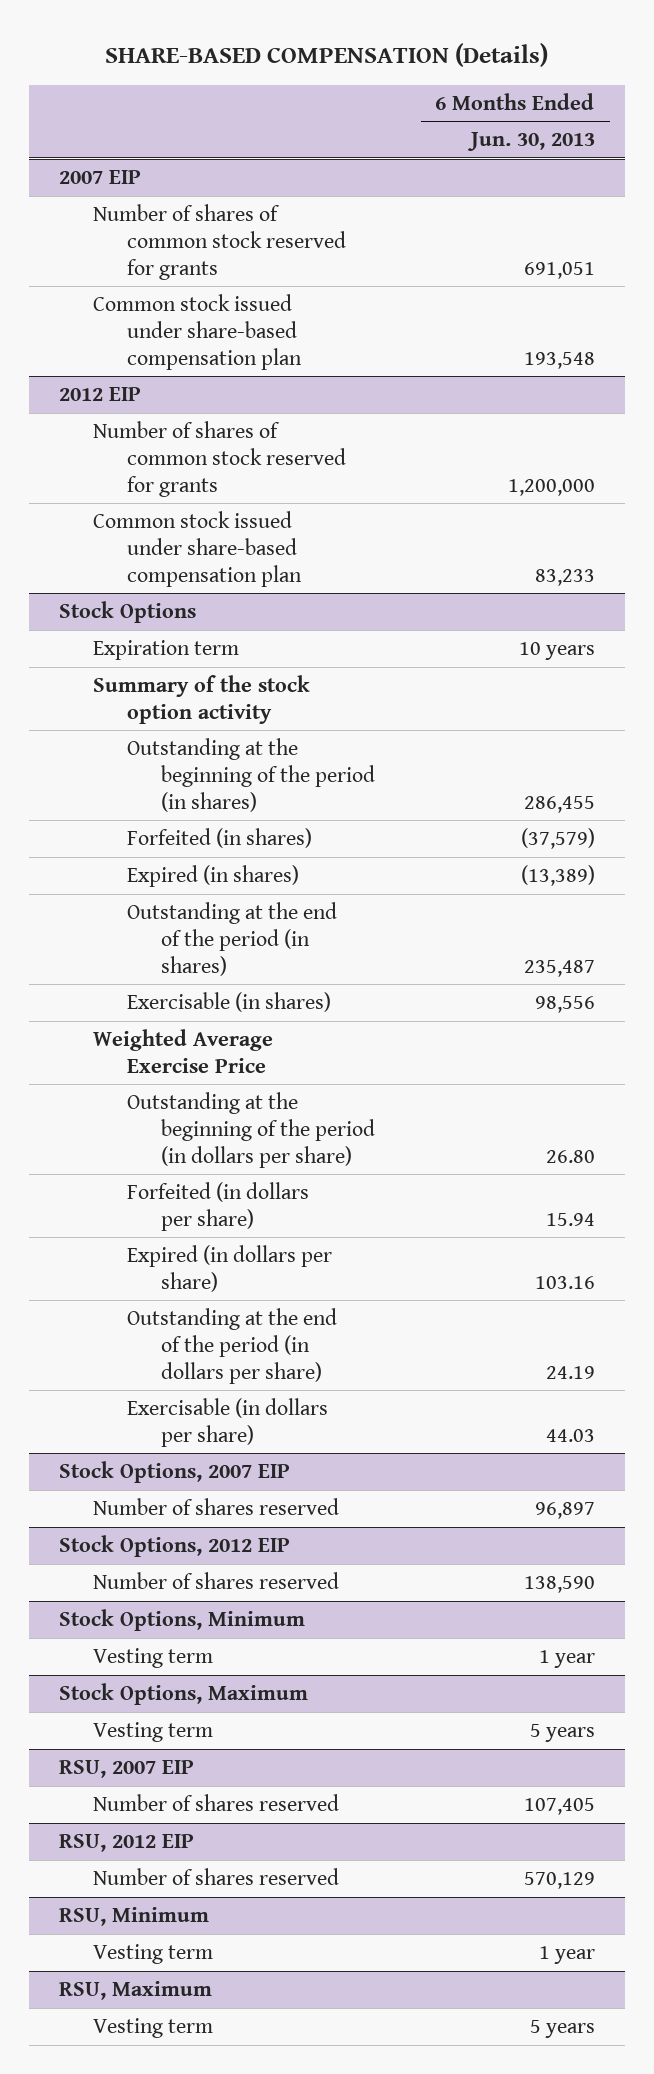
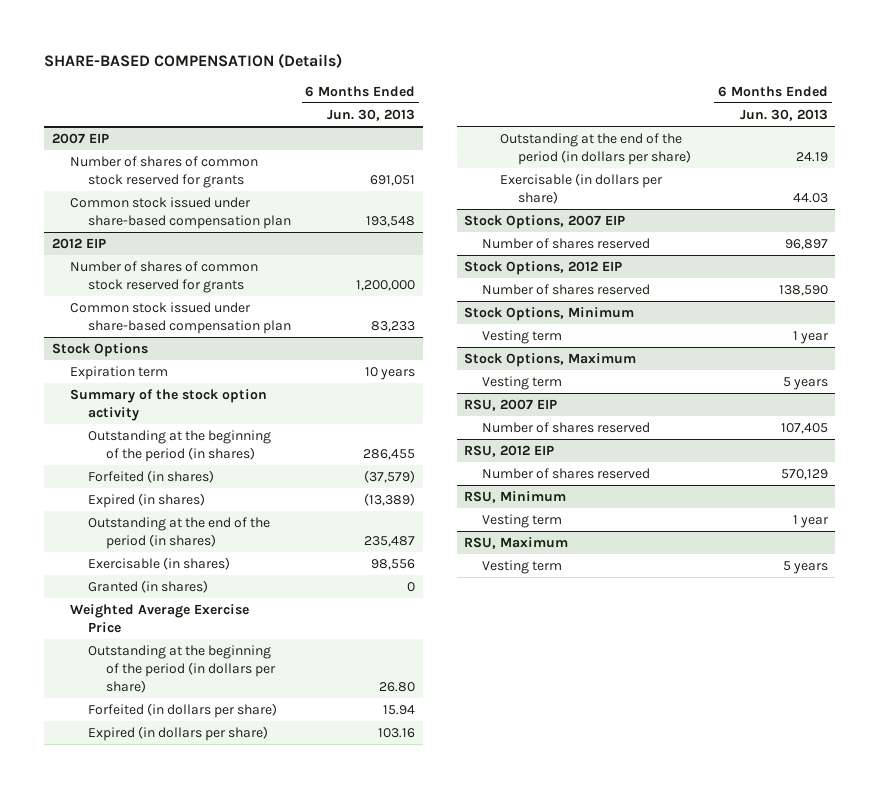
@ Stock Options
+ Granted (in shares) | 0

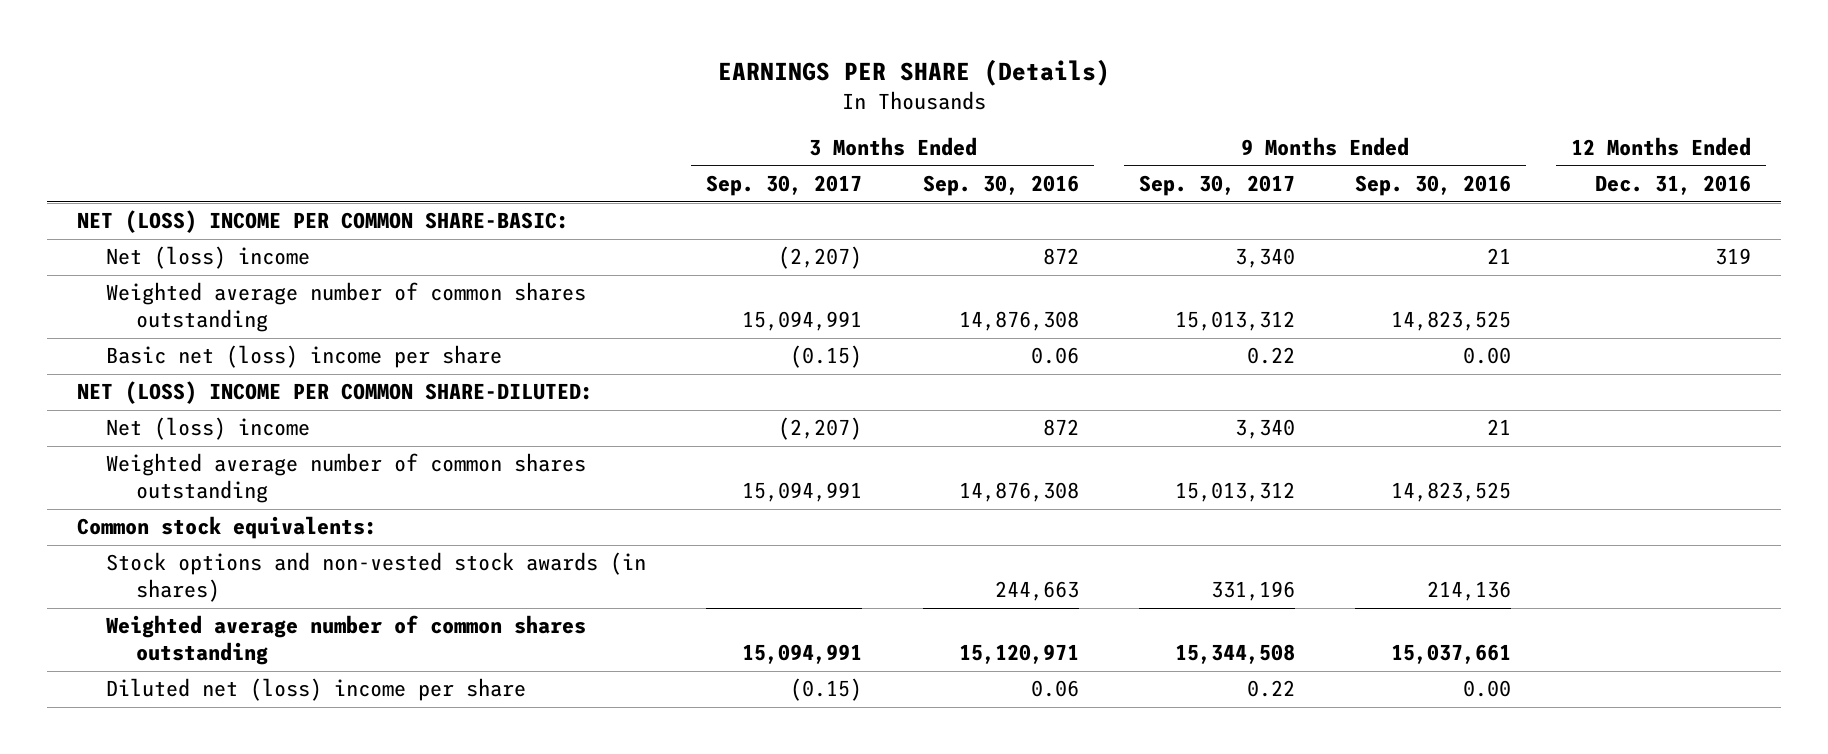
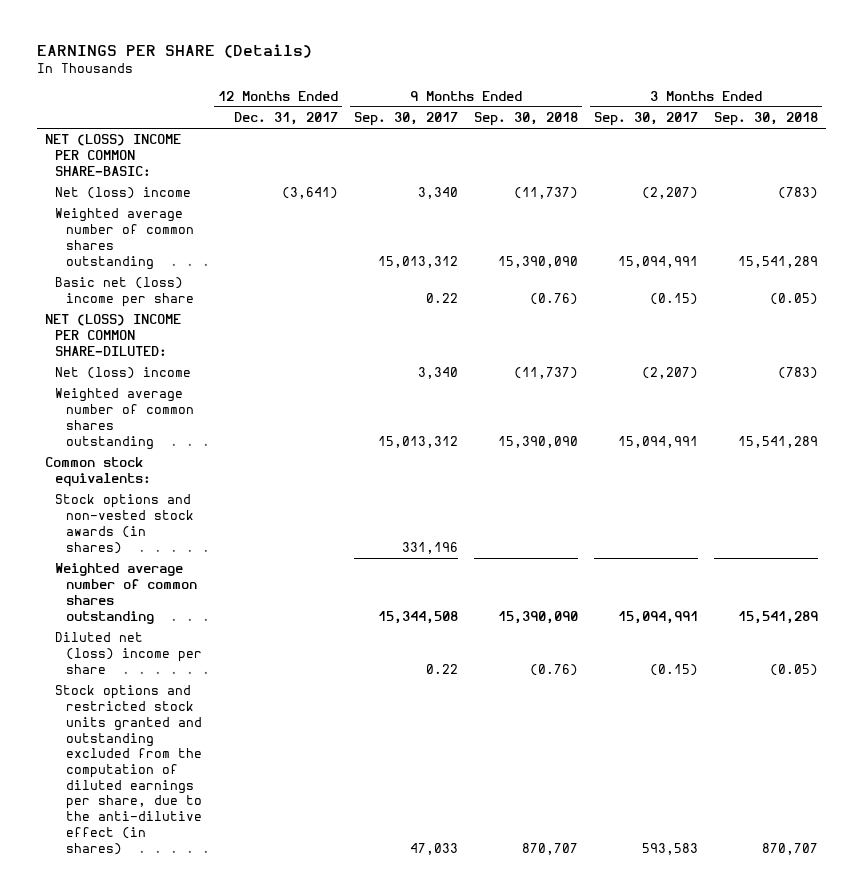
- | 3 Months Ended Sep. 30, 2017 | 3 Months Ended Sep. 30, 2016 | 9 Months Ended Sep. 30, 2017 | 9 Months Ended Sep. 30, 2016 | 12 Months Ended Dec. 31, 2016
+ | 12 Months Ended Dec. 31, 2017 | 9 Months Ended Sep. 30, 2017 | 9 Months Ended Sep. 30, 2018 | 3 Months Ended Sep. 30, 2017 | 3 Months Ended Sep. 30, 2018
+ Stock options and restricted stock units granted and outstanding excluded from the computation of diluted earnings per share, due to the anti-dilutive effect (in shares) | | 47,033 | 870,707 | 593,583 | 870,707

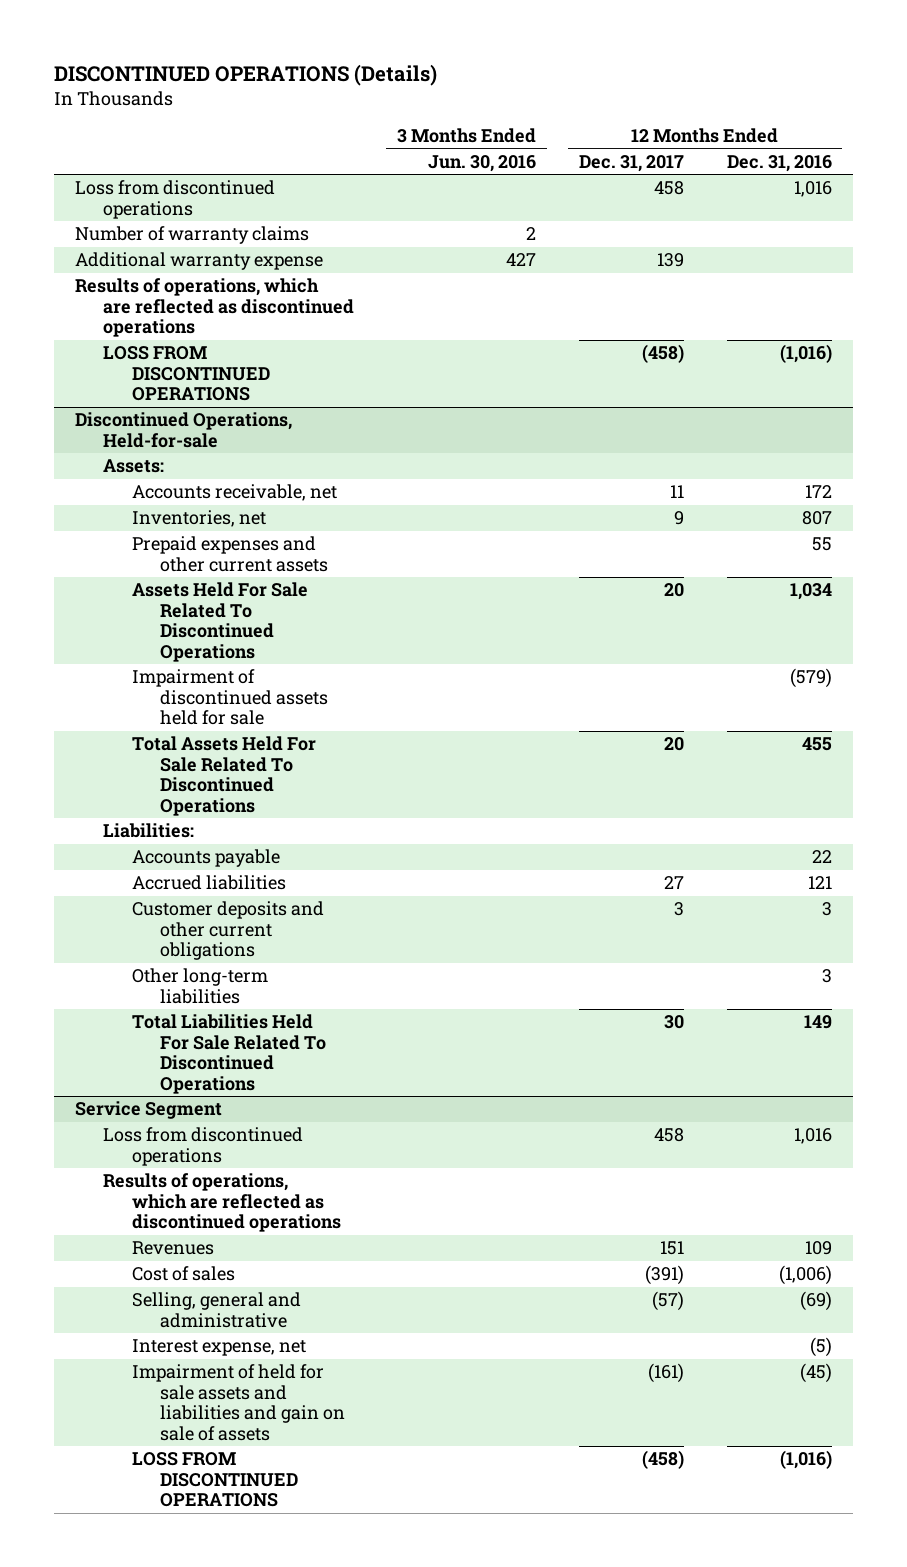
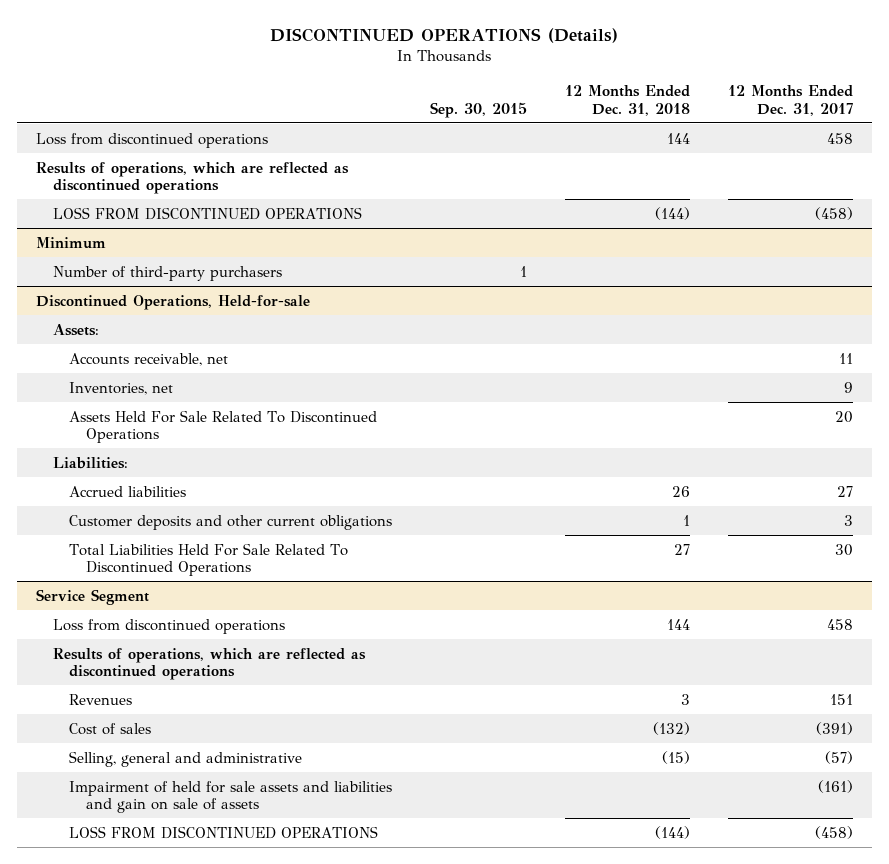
- | 3 Months Ended Jun. 30, 2016 | 12 Months Ended Dec. 31, 2017 | 12 Months Ended Dec. 31, 2016
+ | Sep. 30, 2015 | 12 Months Ended Dec. 31, 2018 | 12 Months Ended Dec. 31, 2017
- Number of warranty claims | 2 | |
- Additional warranty expense | 427 | 139 |
+ Minimum
+ Number of third-party purchasers | 1 | |
@ Discontinued Operations, Held-for-sale
- Prepaid expenses and other current assets | | | 55
- Impairment of discontinued assets held for sale | | | (579)
- Total Assets Held For Sale Related To Discontinued Operations | | 20 | 455
- Accounts payable | | | 22
- Other long-term liabilities | | | 3
@ Service Segment
- Interest expense, net | | | (5)

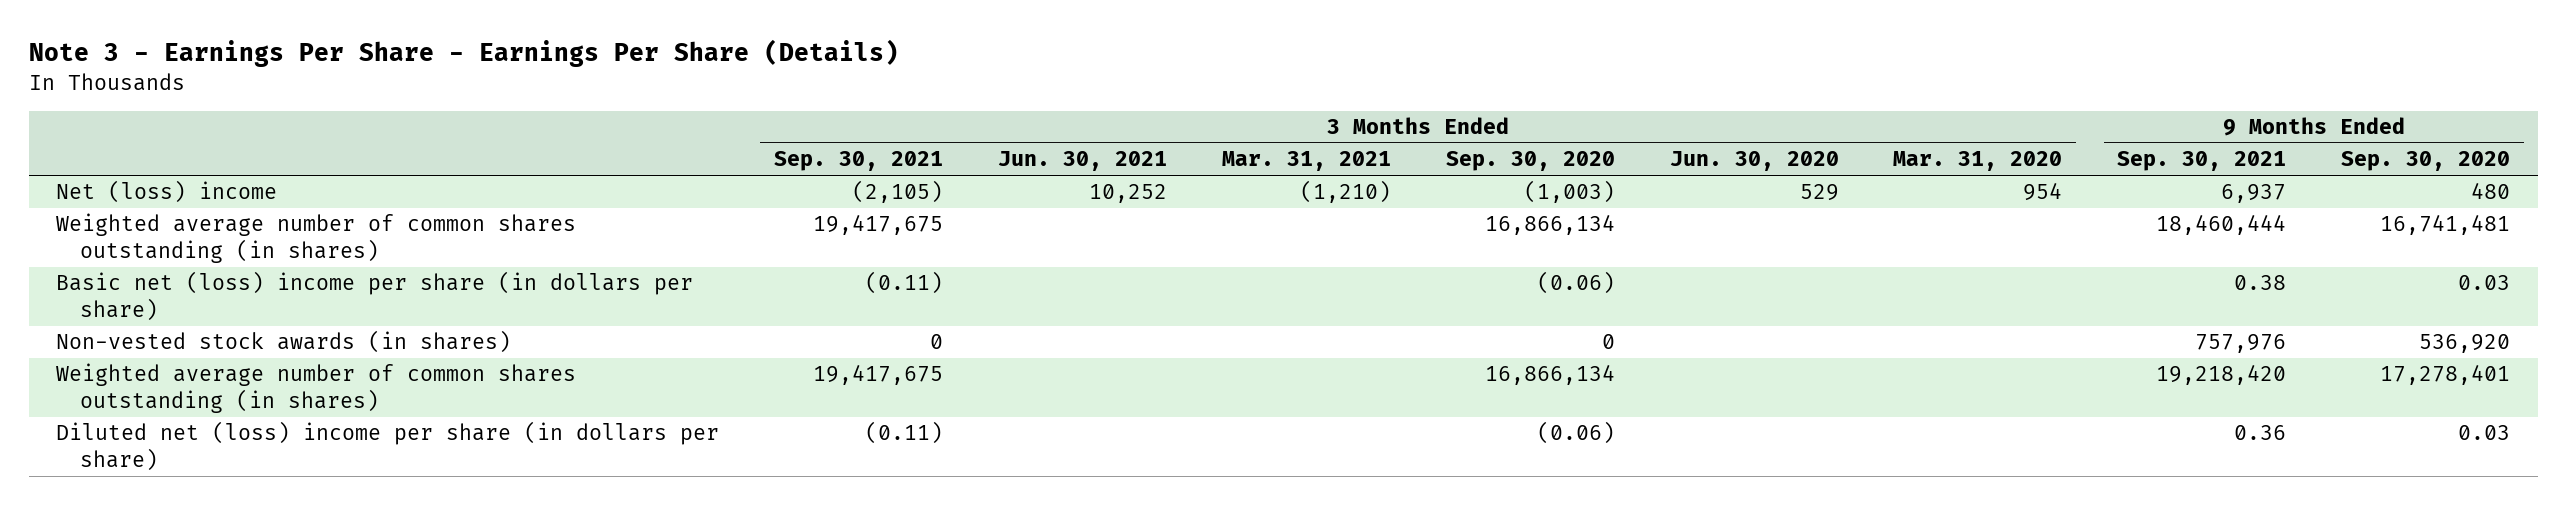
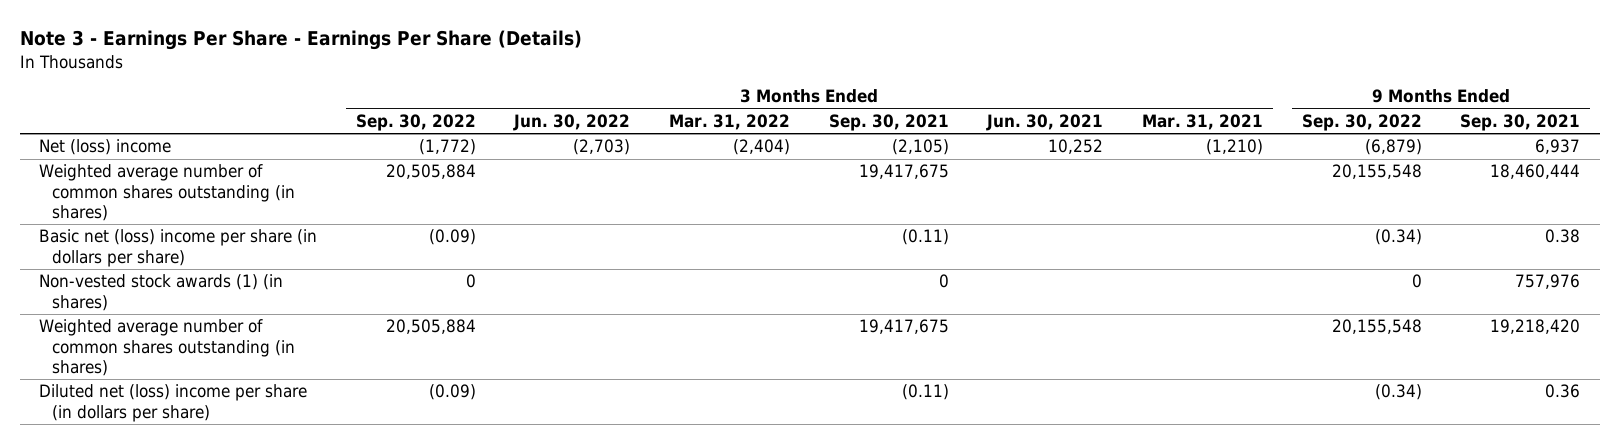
- | 3 Months Ended Sep. 30, 2021 | 3 Months Ended Jun. 30, 2021 | 3 Months Ended Mar. 31, 2021 | 3 Months Ended Sep. 30, 2020 | 3 Months Ended Jun. 30, 2020 | 3 Months Ended Mar. 31, 2020 | 9 Months Ended Sep. 30, 2021 | 9 Months Ended Sep. 30, 2020
+ | 3 Months Ended Sep. 30, 2022 | 3 Months Ended Jun. 30, 2022 | 3 Months Ended Mar. 31, 2022 | 3 Months Ended Sep. 30, 2021 | 3 Months Ended Jun. 30, 2021 | 3 Months Ended Mar. 31, 2021 | 9 Months Ended Sep. 30, 2022 | 9 Months Ended Sep. 30, 2021
- Non-vested stock awards (in shares) | 0 | | | 0 | | | 757,976 | 536,920
+ Non-vested stock awards (1) (in shares) | 0 | | | 0 | | | 0 | 757,976

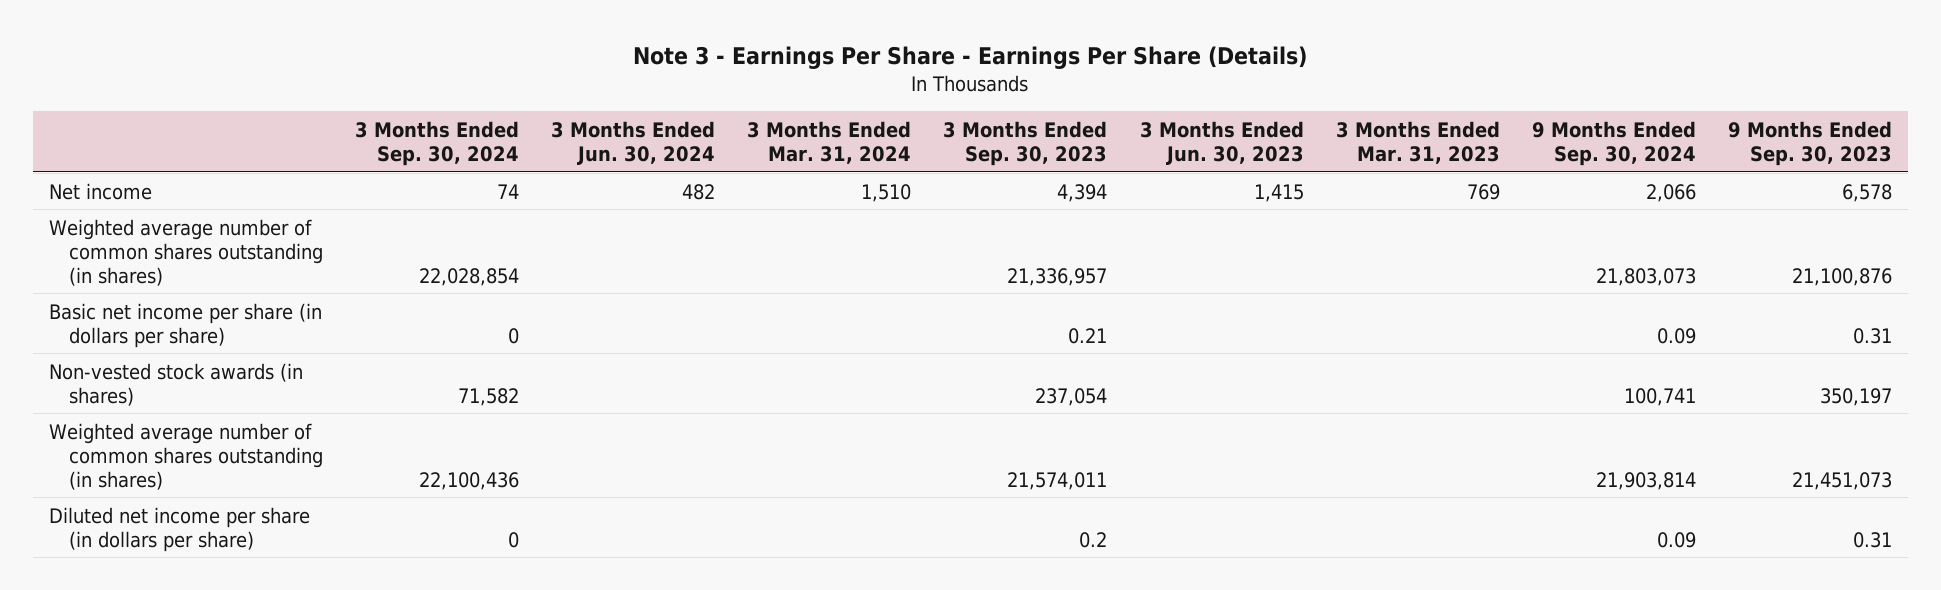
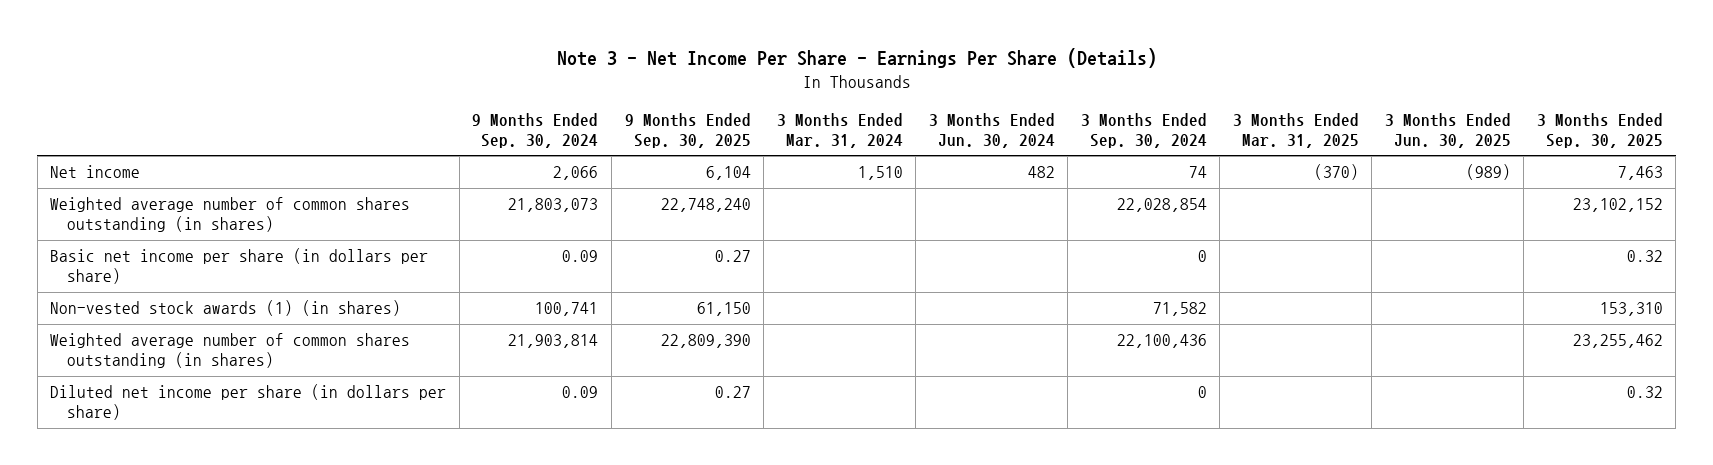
- Note 3 - Earnings Per Share - Earnings Per Share (Details)
+ Note 3 - Net Income Per Share - Earnings Per Share (Details)
- | 3 Months Ended Sep. 30, 2024 | 3 Months Ended Jun. 30, 2024 | 3 Months Ended Mar. 31, 2024 | 3 Months Ended Sep. 30, 2023 | 3 Months Ended Jun. 30, 2023 | 3 Months Ended Mar. 31, 2023 | 9 Months Ended Sep. 30, 2024 | 9 Months Ended Sep. 30, 2023
+ | 9 Months Ended Sep. 30, 2024 | 9 Months Ended Sep. 30, 2025 | 3 Months Ended Mar. 31, 2024 | 3 Months Ended Jun. 30, 2024 | 3 Months Ended Sep. 30, 2024 | 3 Months Ended Mar. 31, 2025 | 3 Months Ended Jun. 30, 2025 | 3 Months Ended Sep. 30, 2025
- Non-vested stock awards (in shares) | 71,582 | | | 237,054 | | | 100,741 | 350,197
+ Non-vested stock awards (1) (in shares) | 100,741 | 61,150 | | | 71,582 | | | 153,310

